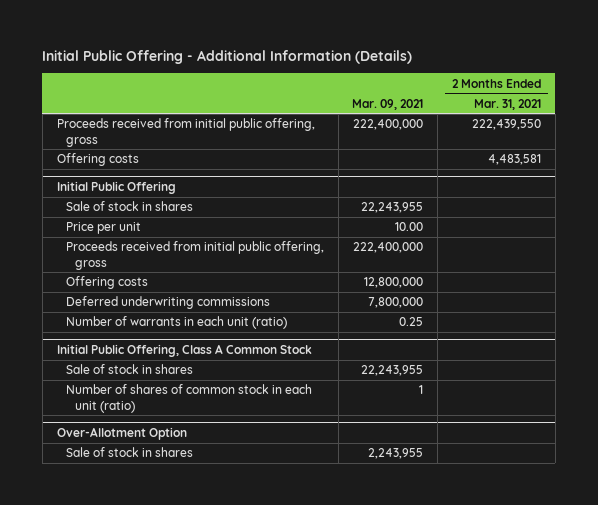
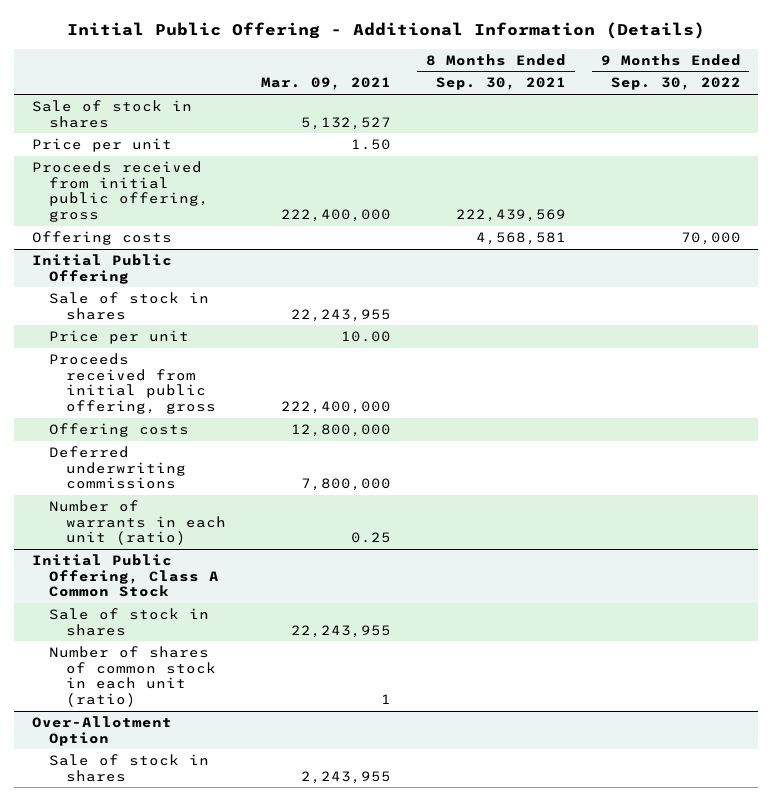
- | Mar. 09, 2021 | 2 Months Ended Mar. 31, 2021
+ | Mar. 09, 2021 | 8 Months Ended Sep. 30, 2021 | 9 Months Ended Sep. 30, 2022
+ Sale of stock in shares | 5,132,527 | |
+ Price per unit | 1.50 | |

